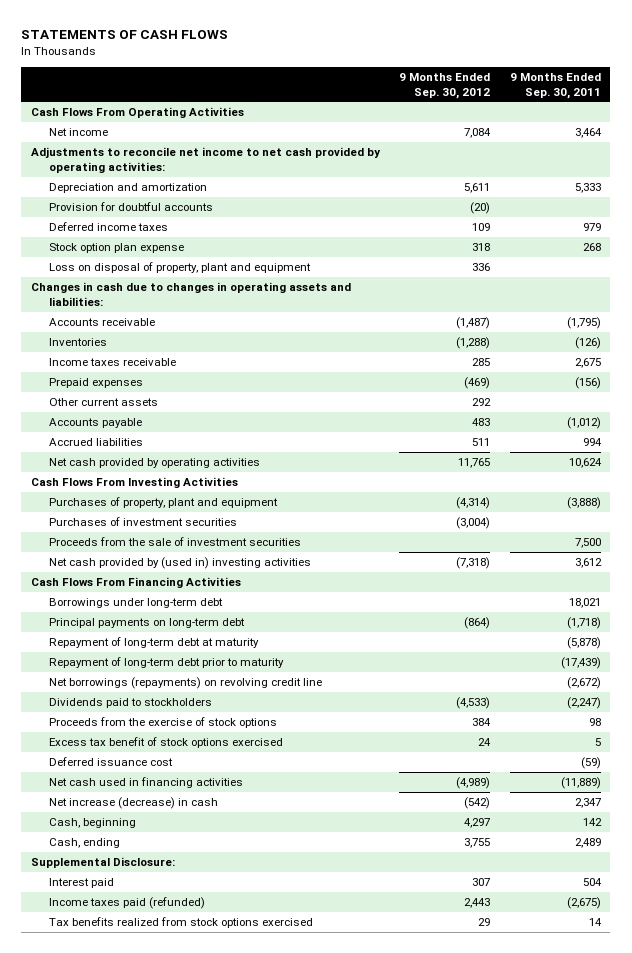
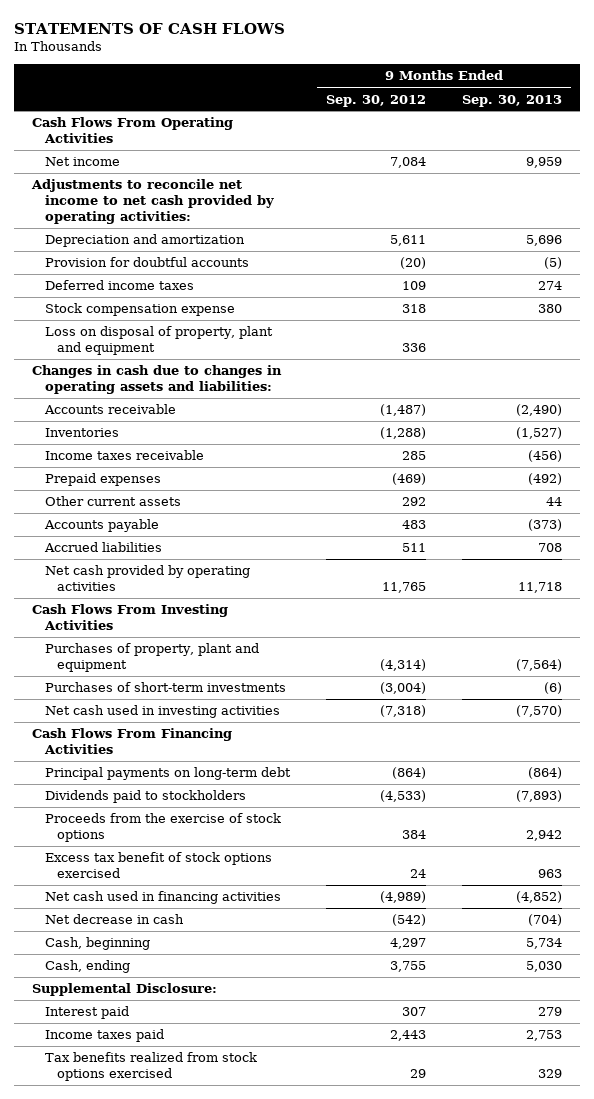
- | 9 Months Ended Sep. 30, 2012 | 9 Months Ended Sep. 30, 2011
+ | 9 Months Ended Sep. 30, 2012 | 9 Months Ended Sep. 30, 2013
- Stock option plan expense | 318 | 268
+ Stock compensation expense | 318 | 380
- Purchases of investment securities | (3,004) |
- Proceeds from the sale of investment securities | | 7,500
- Net cash provided by (used in) investing activities | (7,318) | 3,612
+ Purchases of short-term investments | (3,004) | (6)
+ Net cash used in investing activities | (7,318) | (7,570)
- Borrowings under long-term debt | | 18,021
- Repayment of long-term debt at maturity | | (5,878)
- Repayment of long-term debt prior to maturity | | (17,439)
- Net borrowings (repayments) on revolving credit line | | (2,672)
- Deferred issuance cost | | (59)
- Net increase (decrease) in cash | (542) | 2,347
+ Net decrease in cash | (542) | (704)
- Income taxes paid (refunded) | 2,443 | (2,675)
+ Income taxes paid | 2,443 | 2,753

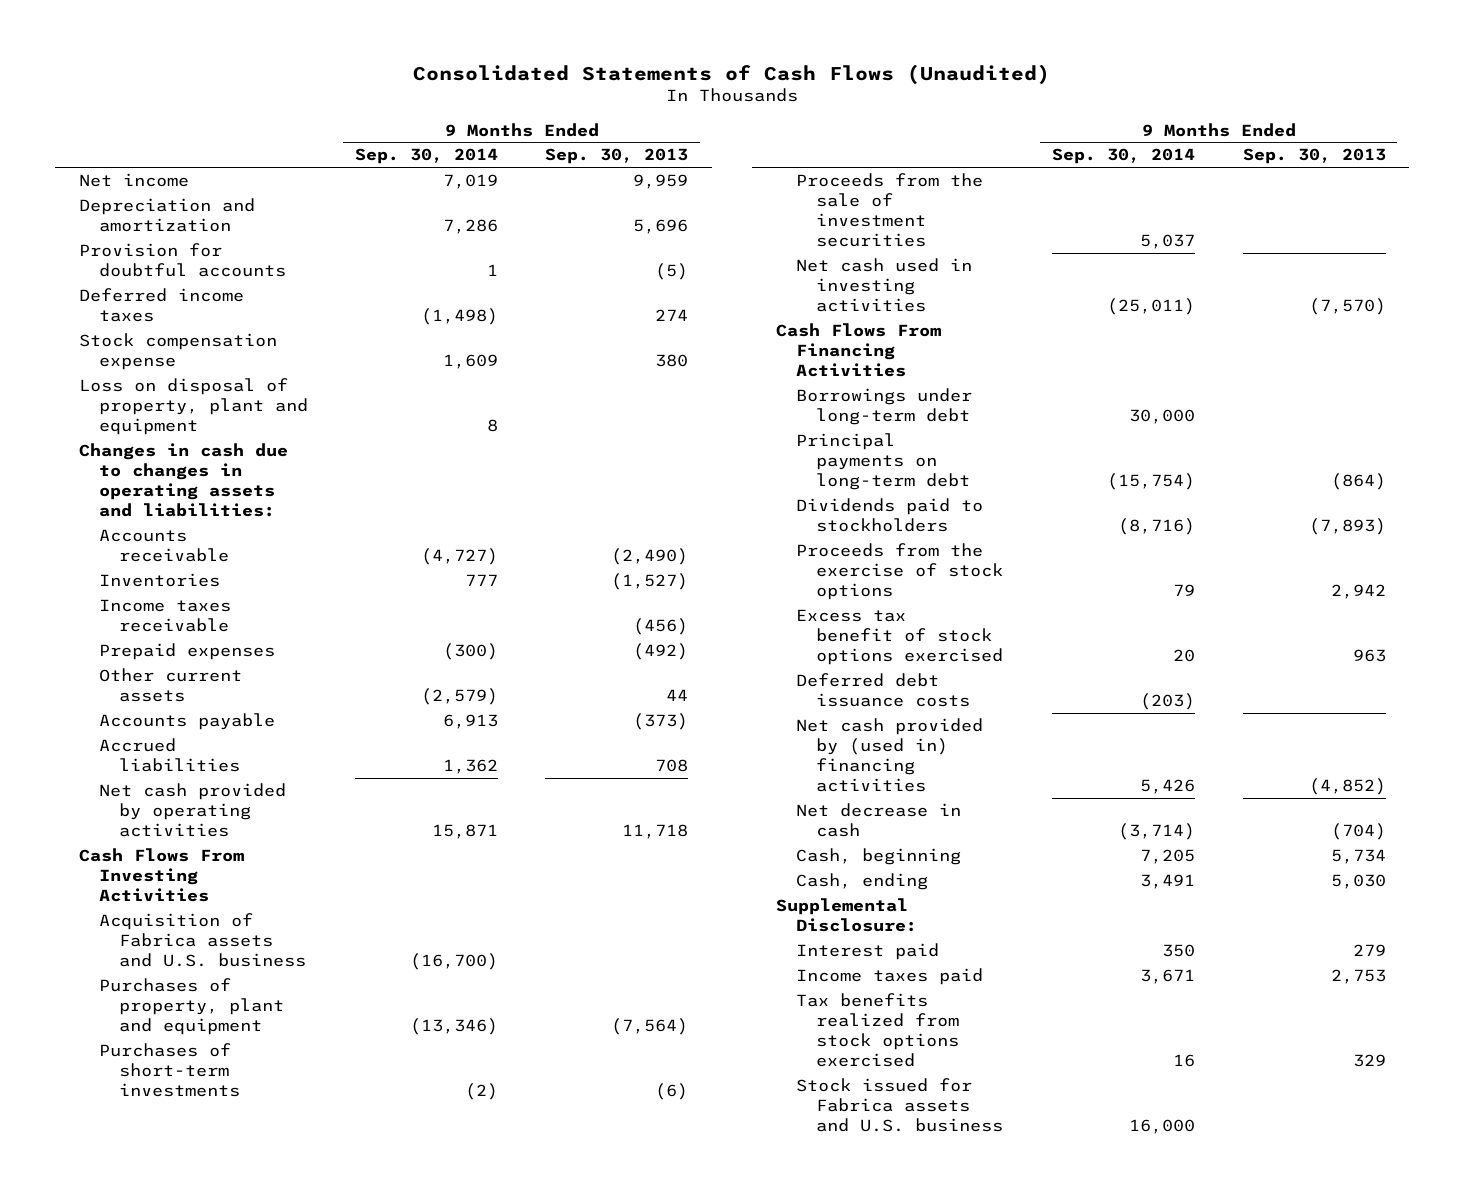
- STATEMENTS OF CASH FLOWS
+ Consolidated Statements of Cash Flows (Unaudited)
- | 9 Months Ended Sep. 30, 2012 | 9 Months Ended Sep. 30, 2013
+ | 9 Months Ended Sep. 30, 2014 | 9 Months Ended Sep. 30, 2013
- Cash Flows From Operating Activities
- Adjustments to reconcile net income to net cash provided by operating activities:
+ Acquisition of Fabrica assets and U.S. business | (16,700) |
+ Proceeds from the sale of investment securities | 5,037 |
+ Borrowings under long-term debt | 30,000 |
- Net cash used in financing activities | (4,989) | (4,852)
+ Deferred debt issuance costs | (203) |
+ Net cash provided by (used in) financing activities | 5,426 | (4,852)
+ Stock issued for Fabrica assets and U.S. business | 16,000 |

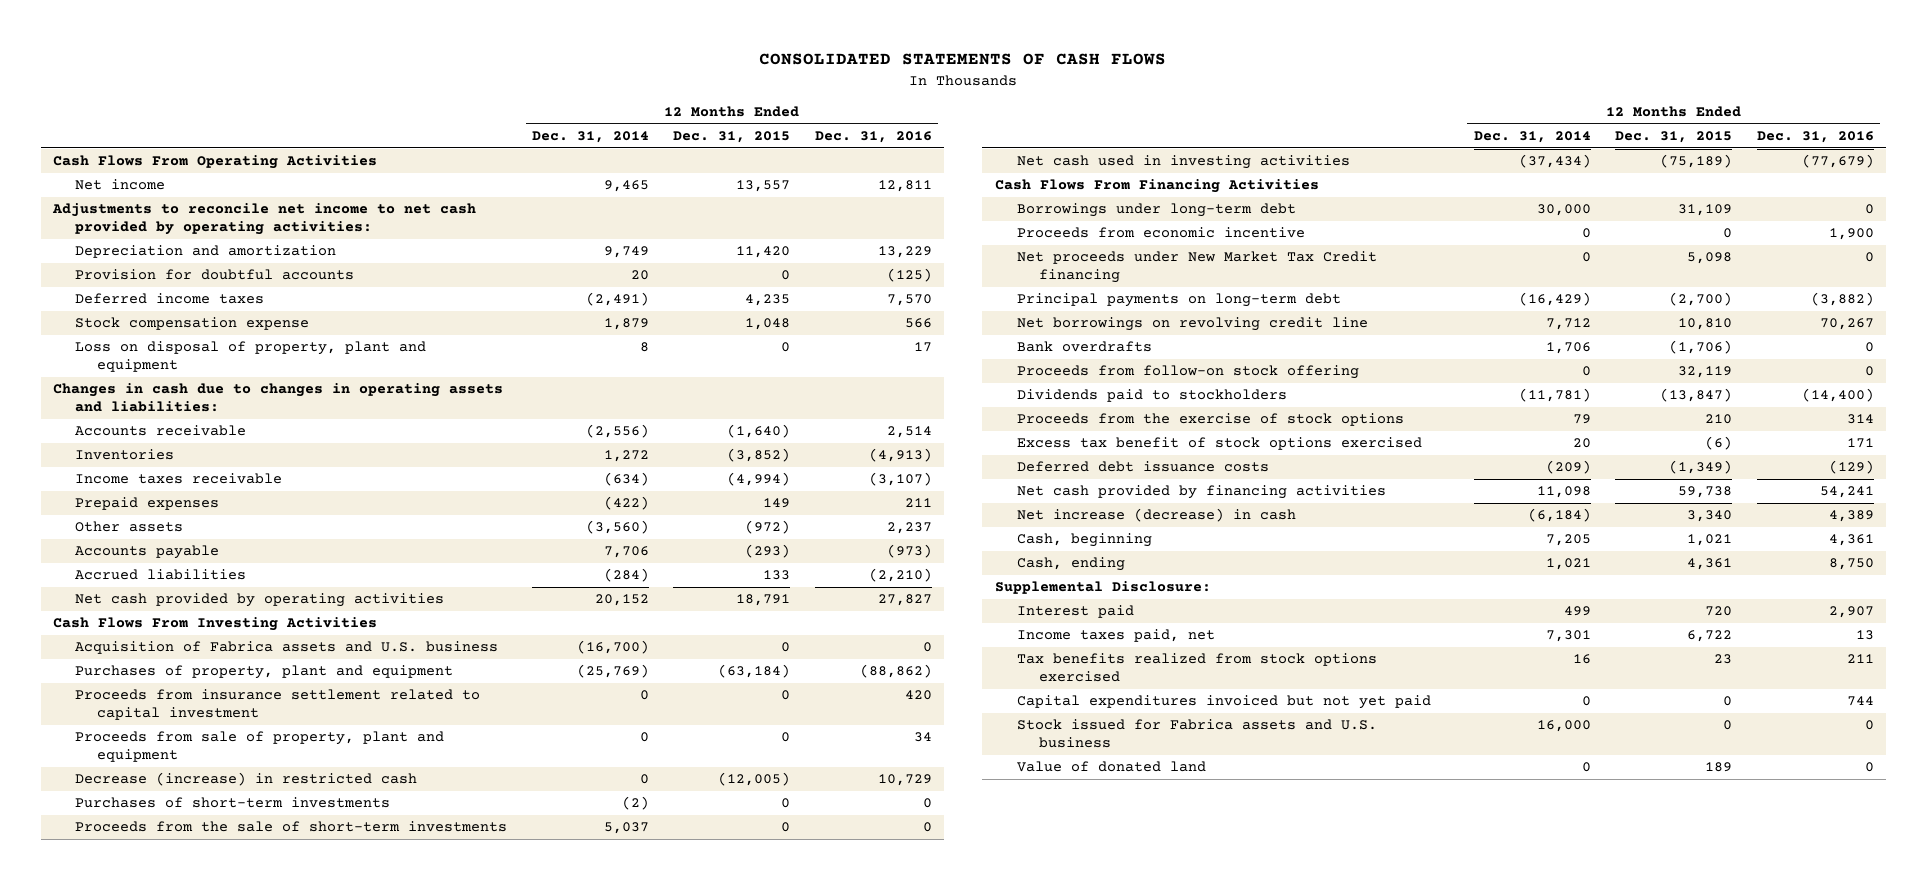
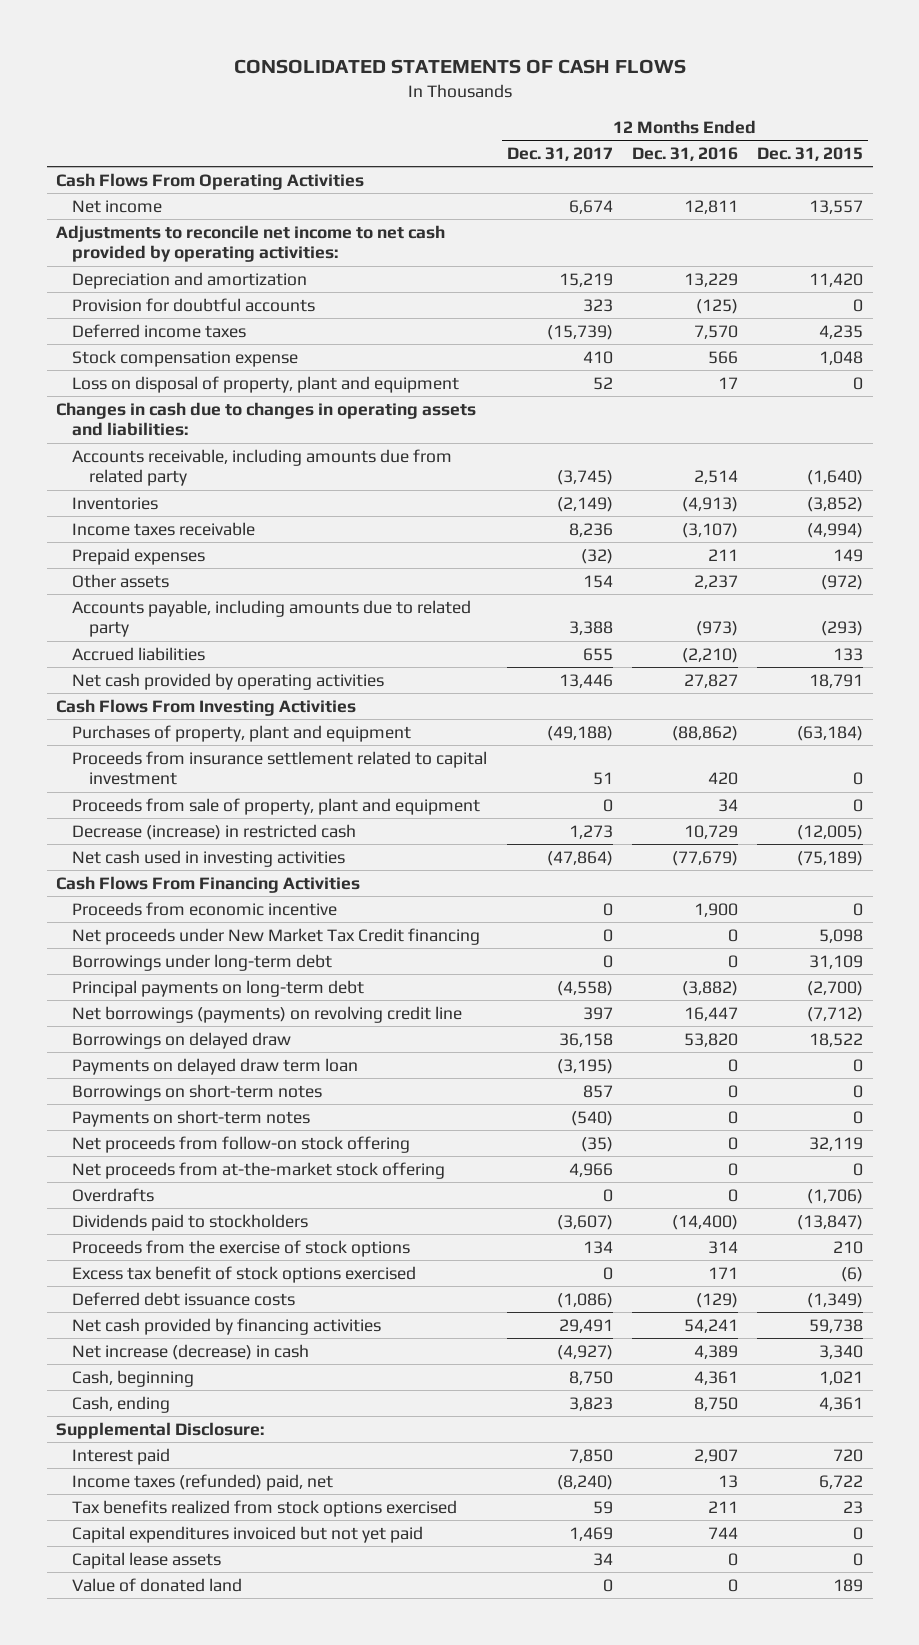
- | 12 Months Ended Dec. 31, 2014 | 12 Months Ended Dec. 31, 2015 | 12 Months Ended Dec. 31, 2016
+ | 12 Months Ended Dec. 31, 2017 | 12 Months Ended Dec. 31, 2016 | 12 Months Ended Dec. 31, 2015
- Accounts receivable | (2,556) | (1,640) | 2,514
+ Accounts receivable, including amounts due from related party | (3,745) | 2,514 | (1,640)
- Accounts payable | 7,706 | (293) | (973)
+ Accounts payable, including amounts due to related party | 3,388 | (973) | (293)
- Acquisition of Fabrica assets and U.S. business | (16,700) | 0 | 0
- Purchases of short-term investments | (2) | 0 | 0
- Proceeds from the sale of short-term investments | 5,037 | 0 | 0
moved down: Borrowings under long-term debt | 0 | 0 | 31,109
- Net borrowings on revolving credit line | 7,712 | 10,810 | 70,267
- Bank overdrafts | 1,706 | (1,706) | 0
- Proceeds from follow-on stock offering | 0 | 32,119 | 0
+ Net borrowings (payments) on revolving credit line | 397 | 16,447 | (7,712)
+ Borrowings on delayed draw | 36,158 | 53,820 | 18,522
+ Payments on delayed draw term loan | (3,195) | 0 | 0
+ Borrowings on short-term notes | 857 | 0 | 0
+ Payments on short-term notes | (540) | 0 | 0
+ Net proceeds from follow-on stock offering | (35) | 0 | 32,119
+ Net proceeds from at-the-market stock offering | 4,966 | 0 | 0
+ Overdrafts | 0 | 0 | (1,706)
- Income taxes paid, net | 7,301 | 6,722 | 13
+ Income taxes (refunded) paid, net | (8,240) | 13 | 6,722
- Stock issued for Fabrica assets and U.S. business | 16,000 | 0 | 0
+ Capital lease assets | 34 | 0 | 0

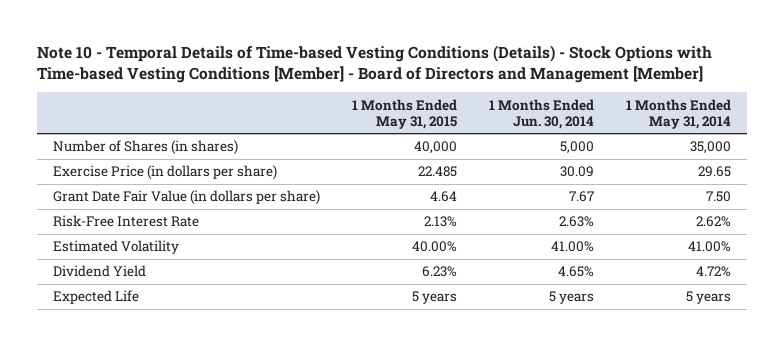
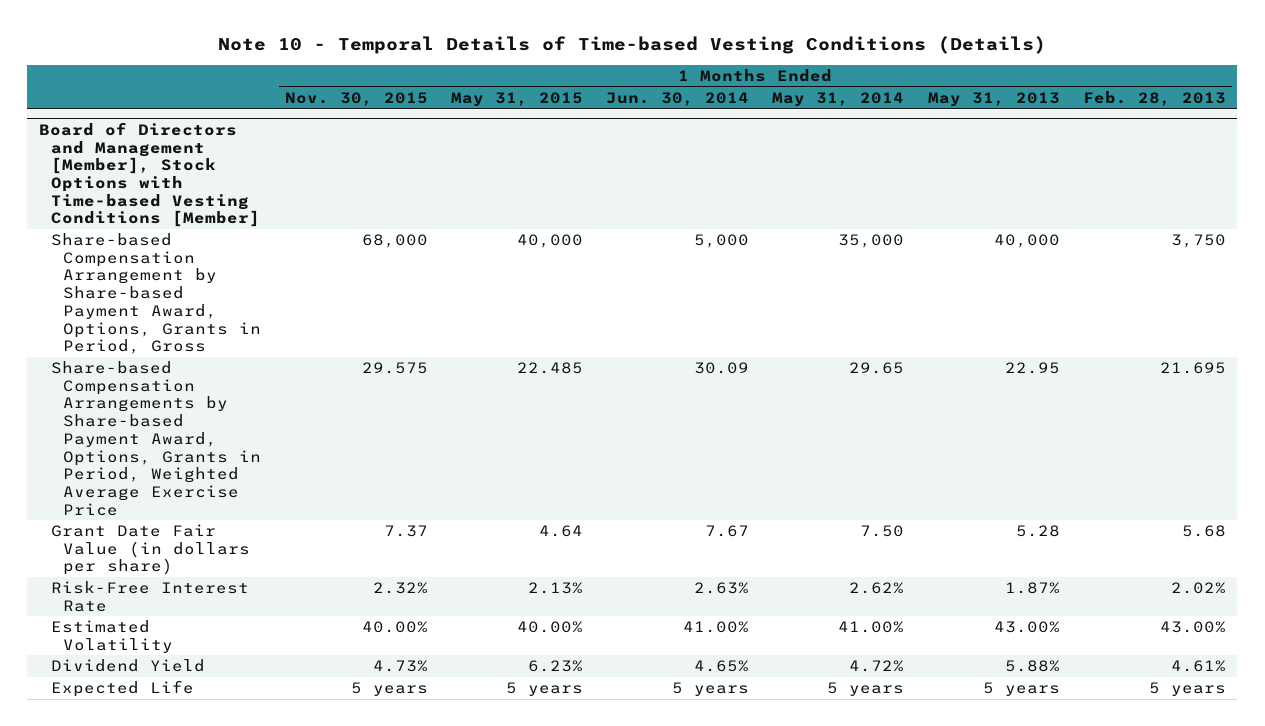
- Note 10 - Temporal Details of Time-based Vesting Conditions (Details) - Stock Options with Time-based Vesting Conditions [Member] - Board of Directors and Management [Member]
+ Note 10 - Temporal Details of Time-based Vesting Conditions (Details)
- | 1 Months Ended May 31, 2015 | 1 Months Ended Jun. 30, 2014 | 1 Months Ended May 31, 2014
+ | 1 Months Ended Nov. 30, 2015 | 1 Months Ended May 31, 2015 | 1 Months Ended Jun. 30, 2014 | 1 Months Ended May 31, 2014 | 1 Months Ended May 31, 2013 | 1 Months Ended Feb. 28, 2013
- Number of Shares (in shares) | 40,000 | 5,000 | 35,000
- Exercise Price (in dollars per share) | 22.485 | 30.09 | 29.65
+ Board of Directors and Management [Member], Stock Options with Time-based Vesting Conditions [Member]
+ Share-based Compensation Arrangement by Share-based Payment Award, Options, Grants in Period, Gross | 68,000 | 40,000 | 5,000 | 35,000 | 40,000 | 3,750
+ Share-based Compensation Arrangements by Share-based Payment Award, Options, Grants in Period, Weighted Average Exercise Price | 29.575 | 22.485 | 30.09 | 29.65 | 22.95 | 21.695

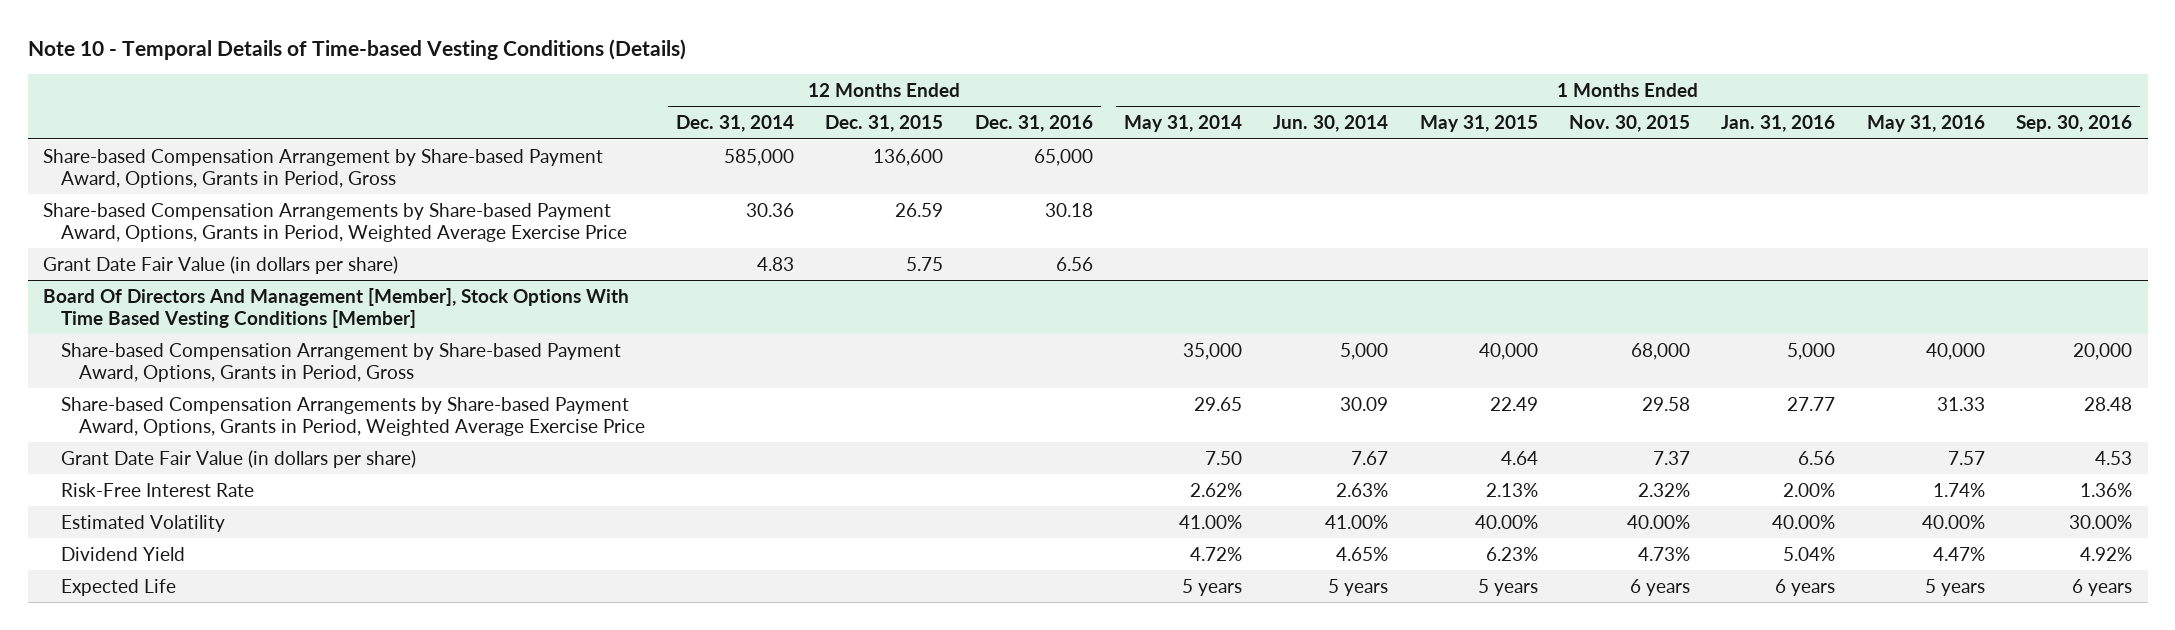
- | 1 Months Ended Nov. 30, 2015 | 1 Months Ended May 31, 2015 | 1 Months Ended Jun. 30, 2014 | 1 Months Ended May 31, 2014 | 1 Months Ended May 31, 2013 | 1 Months Ended Feb. 28, 2013
+ | 12 Months Ended Dec. 31, 2014 | 12 Months Ended Dec. 31, 2015 | 12 Months Ended Dec. 31, 2016 | 1 Months Ended May 31, 2014 | 1 Months Ended Jun. 30, 2014 | 1 Months Ended May 31, 2015 | 1 Months Ended Nov. 30, 2015 | 1 Months Ended Jan. 31, 2016 | 1 Months Ended May 31, 2016 | 1 Months Ended Sep. 30, 2016
- Board of Directors and Management [Member], Stock Options with Time-based Vesting Conditions [Member]
+ Share-based Compensation Arrangement by Share-based Payment Award, Options, Grants in Period, Gross | 585,000 | 136,600 | 65,000 | | | | | | |
+ Share-based Compensation Arrangements by Share-based Payment Award, Options, Grants in Period, Weighted Average Exercise Price | 30.36 | 26.59 | 30.18 | | | | | | |
+ Grant Date Fair Value (in dollars per share) | 4.83 | 5.75 | 6.56 | | | | | | |
+ Board Of Directors And Management [Member], Stock Options With Time Based Vesting Conditions [Member]
- Share-based Compensation Arrangements by Share-based Payment Award, Options, Grants in Period, Weighted Average Exercise Price | 29.575 | 22.485 | 30.09 | 29.65 | 22.95 | 21.695
+ Share-based Compensation Arrangements by Share-based Payment Award, Options, Grants in Period, Weighted Average Exercise Price | | | | 29.65 | 30.09 | 22.49 | 29.58 | 27.77 | 31.33 | 28.48
- Expected Life | 5 years | 5 years | 5 years | 5 years | 5 years | 5 years
+ Expected Life | | | | 5 years | 5 years | 5 years | 6 years | 6 years | 5 years | 6 years

